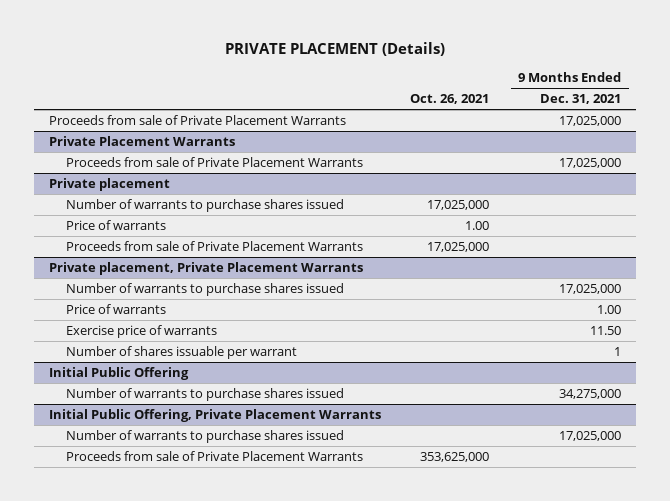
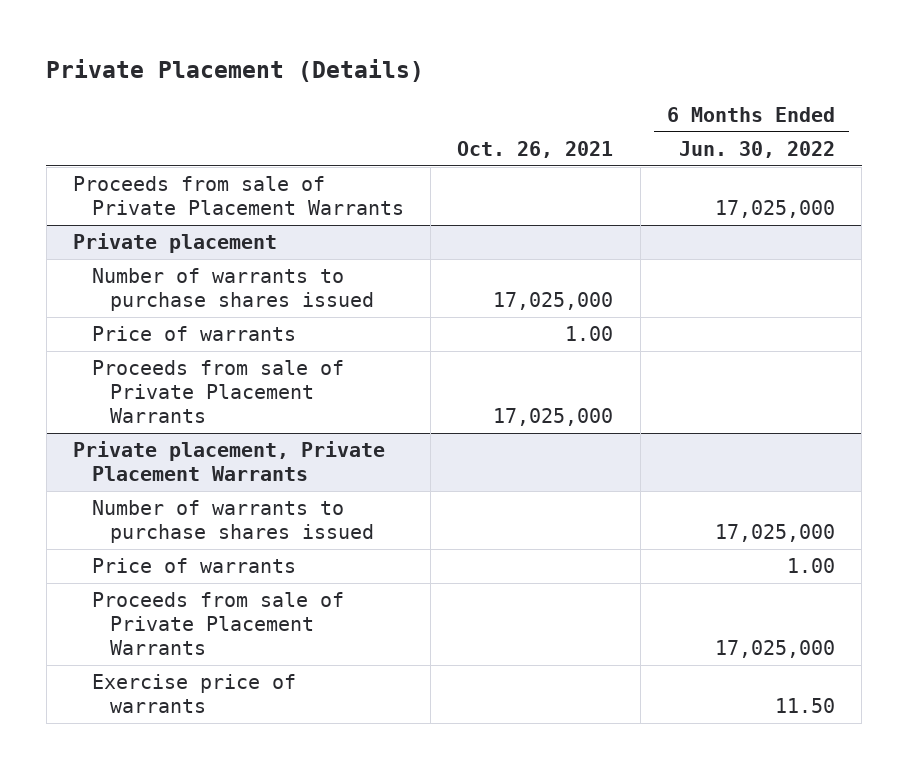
- PRIVATE PLACEMENT (Details)
+ Private Placement (Details)
- | Oct. 26, 2021 | 9 Months Ended Dec. 31, 2021
+ | Oct. 26, 2021 | 6 Months Ended Jun. 30, 2022
- Private Placement Warrants
- Proceeds from sale of Private Placement Warrants | | 17,025,000
@ Private placement, Private Placement Warrants
+ Proceeds from sale of Private Placement Warrants | | 17,025,000
- Number of shares issuable per warrant | | 1
- Initial Public Offering
- Number of warrants to purchase shares issued | | 34,275,000
- Initial Public Offering, Private Placement Warrants
- Number of warrants to purchase shares issued | | 17,025,000
- Proceeds from sale of Private Placement Warrants | 353,625,000 |

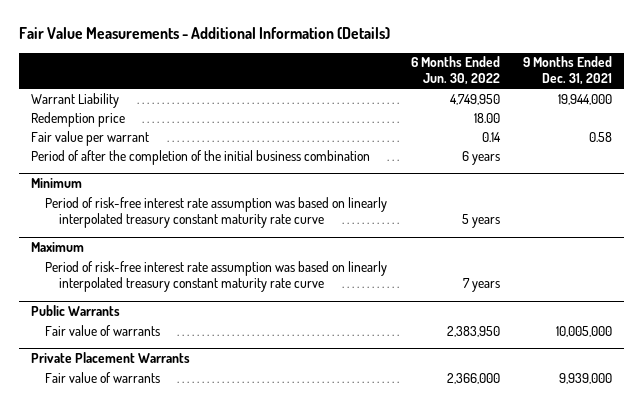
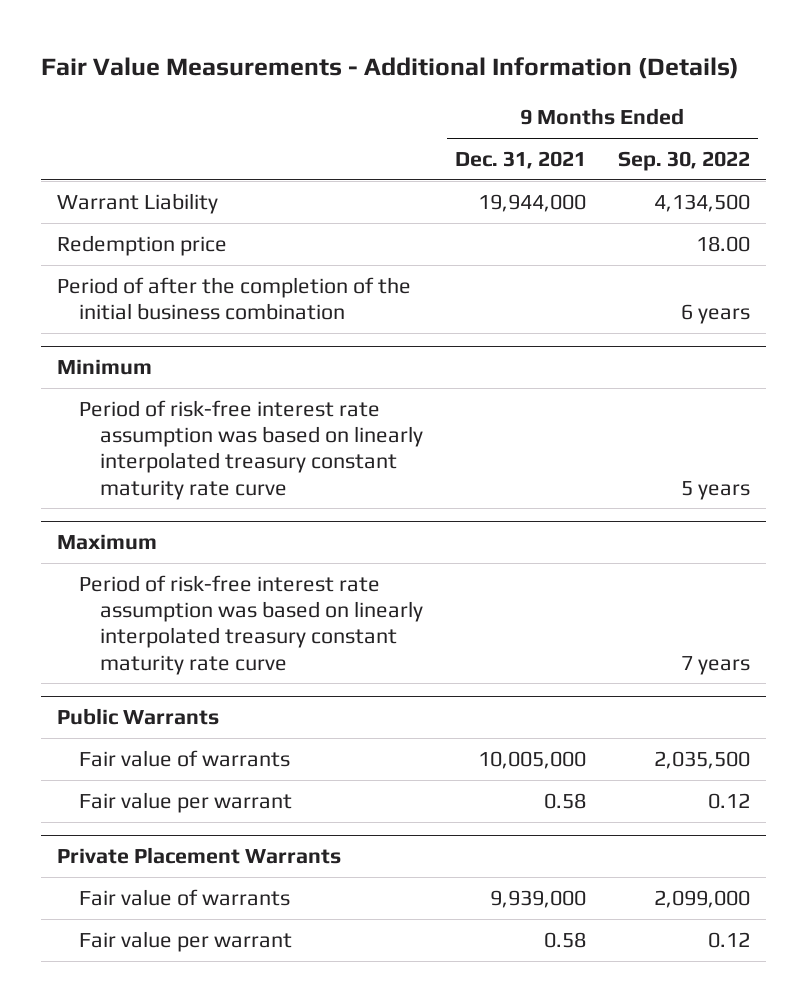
- | 6 Months Ended Jun. 30, 2022 | 9 Months Ended Dec. 31, 2021
+ | 9 Months Ended Dec. 31, 2021 | 9 Months Ended Sep. 30, 2022
- Fair value per warrant | 0.14 | 0.58
@ Public Warrants
+ Fair value per warrant | 0.58 | 0.12
@ Private Placement Warrants
+ Fair value per warrant | 0.58 | 0.12

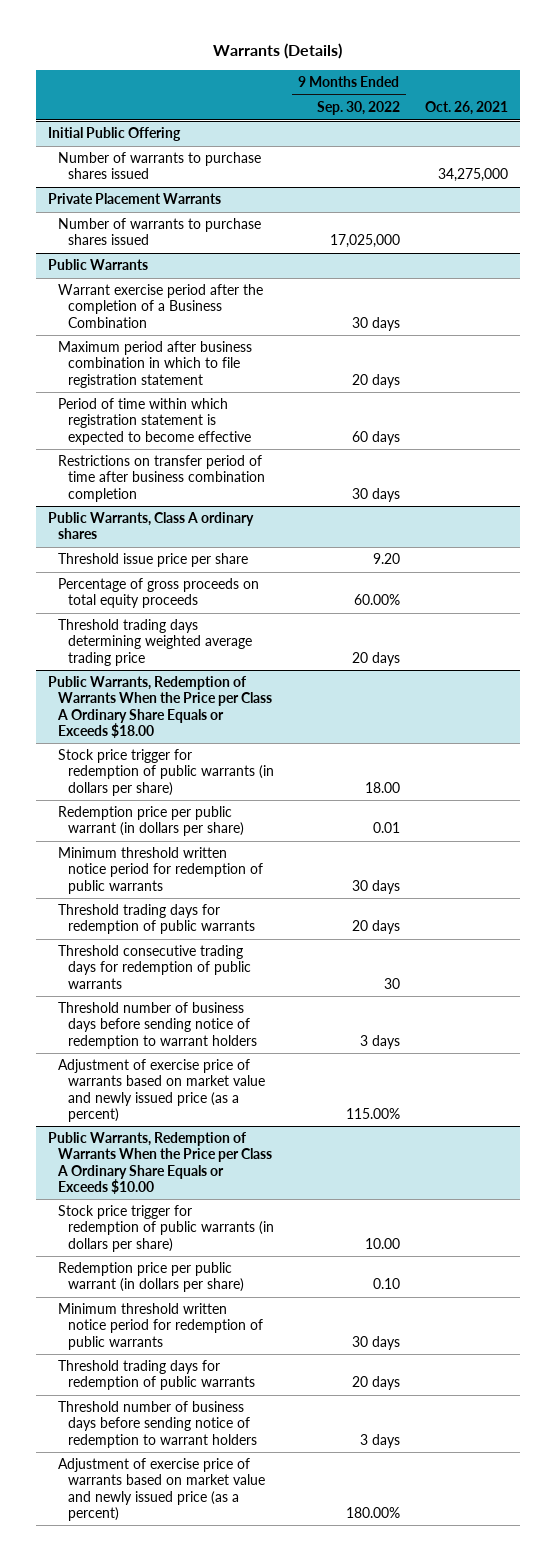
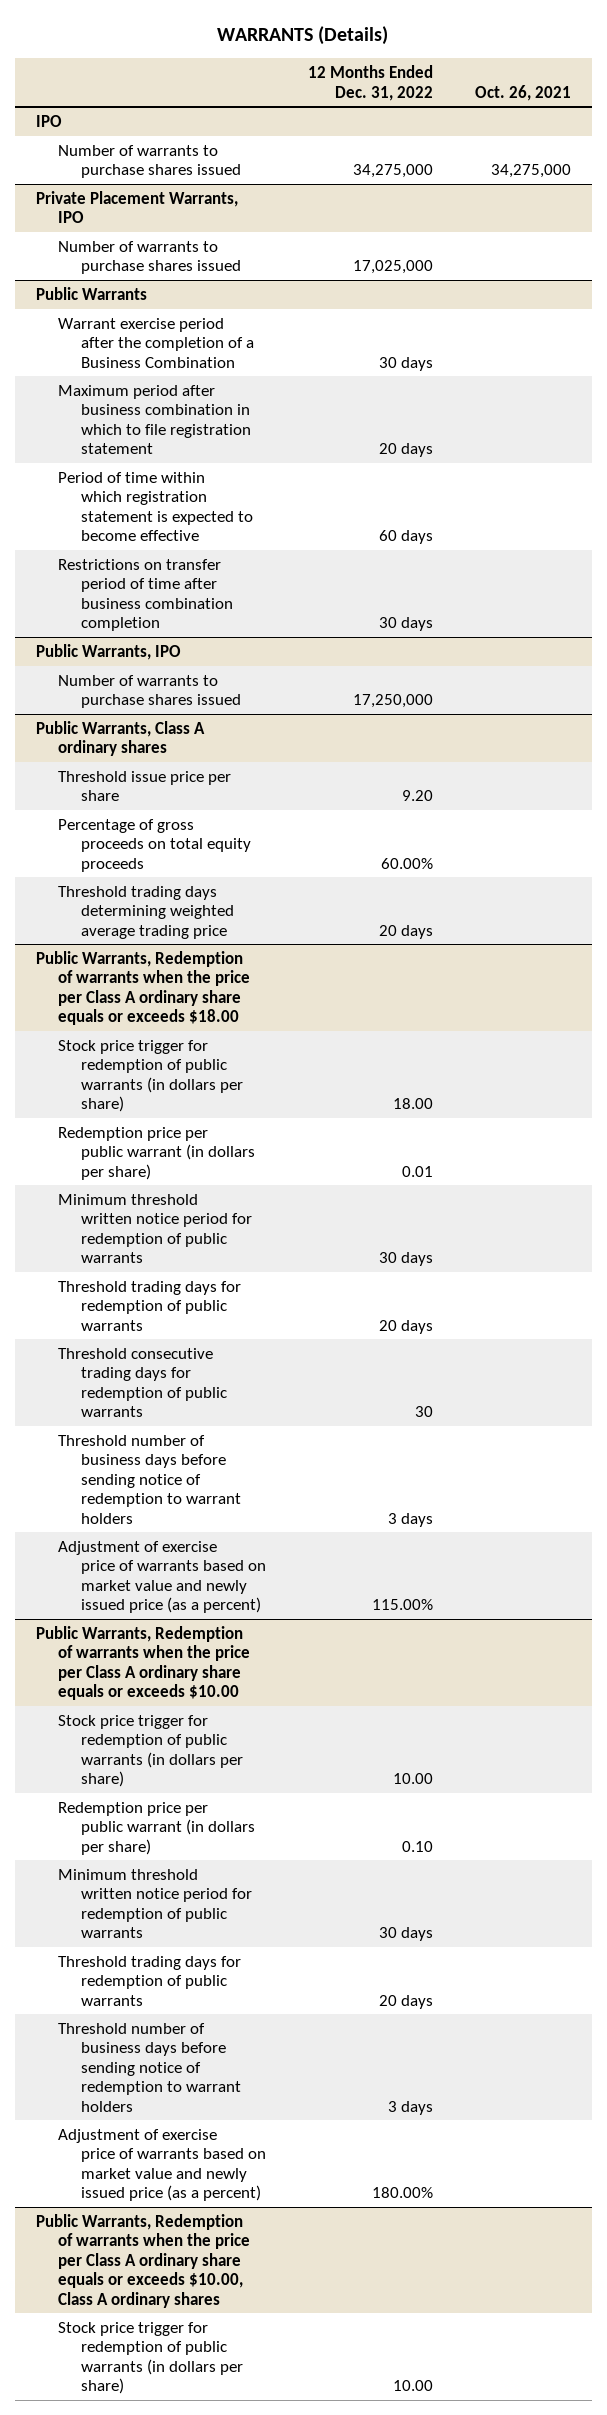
- Warrants (Details)
+ WARRANTS (Details)
- | 9 Months Ended Sep. 30, 2022 | Oct. 26, 2021
+ | 12 Months Ended Dec. 31, 2022 | Oct. 26, 2021
- Initial Public Offering
+ IPO
- Private Placement Warrants
+ Private Placement Warrants, IPO
+ Public Warrants, IPO
+ Number of warrants to purchase shares issued | 17,250,000 |
- Public Warrants, Redemption of Warrants When the Price per Class A Ordinary Share Equals or Exceeds $18.00
+ Public Warrants, Redemption of warrants when the price per Class A ordinary share equals or exceeds $18.00
- Public Warrants, Redemption of Warrants When the Price per Class A Ordinary Share Equals or Exceeds $10.00
+ Public Warrants, Redemption of warrants when the price per Class A ordinary share equals or exceeds $10.00
+ Public Warrants, Redemption of warrants when the price per Class A ordinary share equals or exceeds $10.00, Class A ordinary shares
+ Stock price trigger for redemption of public warrants (in dollars per share) | 10.00 |

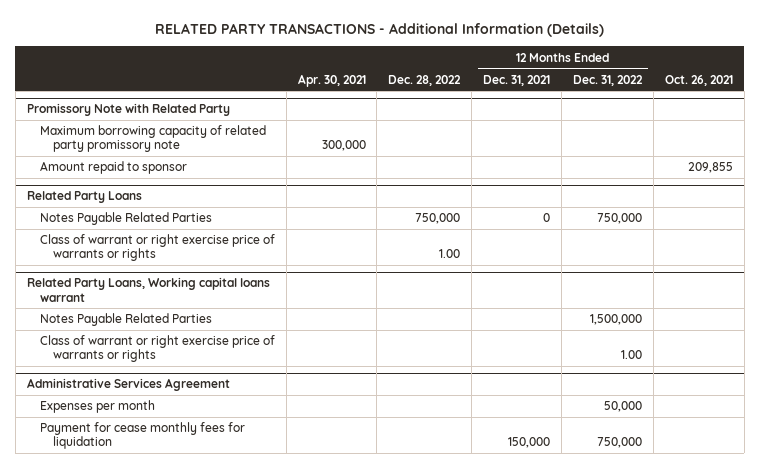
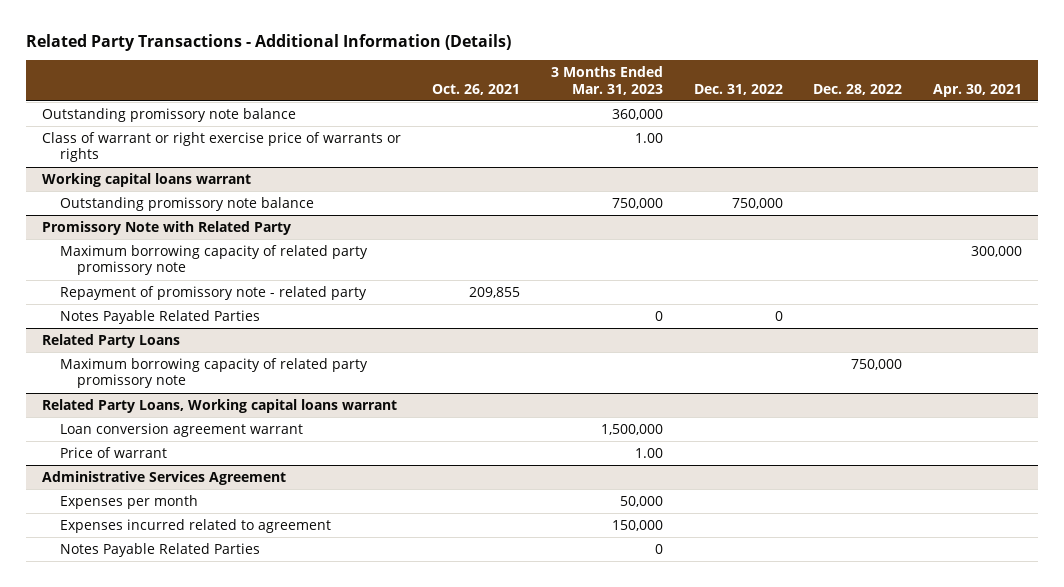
- RELATED PARTY TRANSACTIONS - Additional Information (Details)
+ Related Party Transactions - Additional Information (Details)
- | Apr. 30, 2021 | Dec. 28, 2022 | 12 Months Ended Dec. 31, 2021 | 12 Months Ended Dec. 31, 2022 | Oct. 26, 2021
+ | Oct. 26, 2021 | 3 Months Ended Mar. 31, 2023 | Dec. 31, 2022 | Dec. 28, 2022 | Apr. 30, 2021
+ Outstanding promissory note balance | | 360,000 | | |
+ Class of warrant or right exercise price of warrants or rights | | 1.00 | | |
+ Working capital loans warrant
+ Outstanding promissory note balance | | 750,000 | 750,000 | |
@ Promissory Note with Related Party
- Amount repaid to sponsor | | | | | 209,855
+ Repayment of promissory note - related party | 209,855 | | | |
+ Notes Payable Related Parties | | 0 | 0 | |
@ Related Party Loans
- Notes Payable Related Parties | | 750,000 | 0 | 750,000 |
- Class of warrant or right exercise price of warrants or rights | | 1.00 | | |
+ Maximum borrowing capacity of related party promissory note | | | | 750,000 |
@ Related Party Loans, Working capital loans warrant
- Notes Payable Related Parties | | | | 1,500,000 |
- Class of warrant or right exercise price of warrants or rights | | | | 1.00 |
+ Loan conversion agreement warrant | | 1,500,000 | | |
+ Price of warrant | | 1.00 | | |
@ Administrative Services Agreement
- Payment for cease monthly fees for liquidation | | | 150,000 | 750,000 |
+ Expenses incurred related to agreement | | 150,000 | | |
+ Notes Payable Related Parties | | 0 | | |

